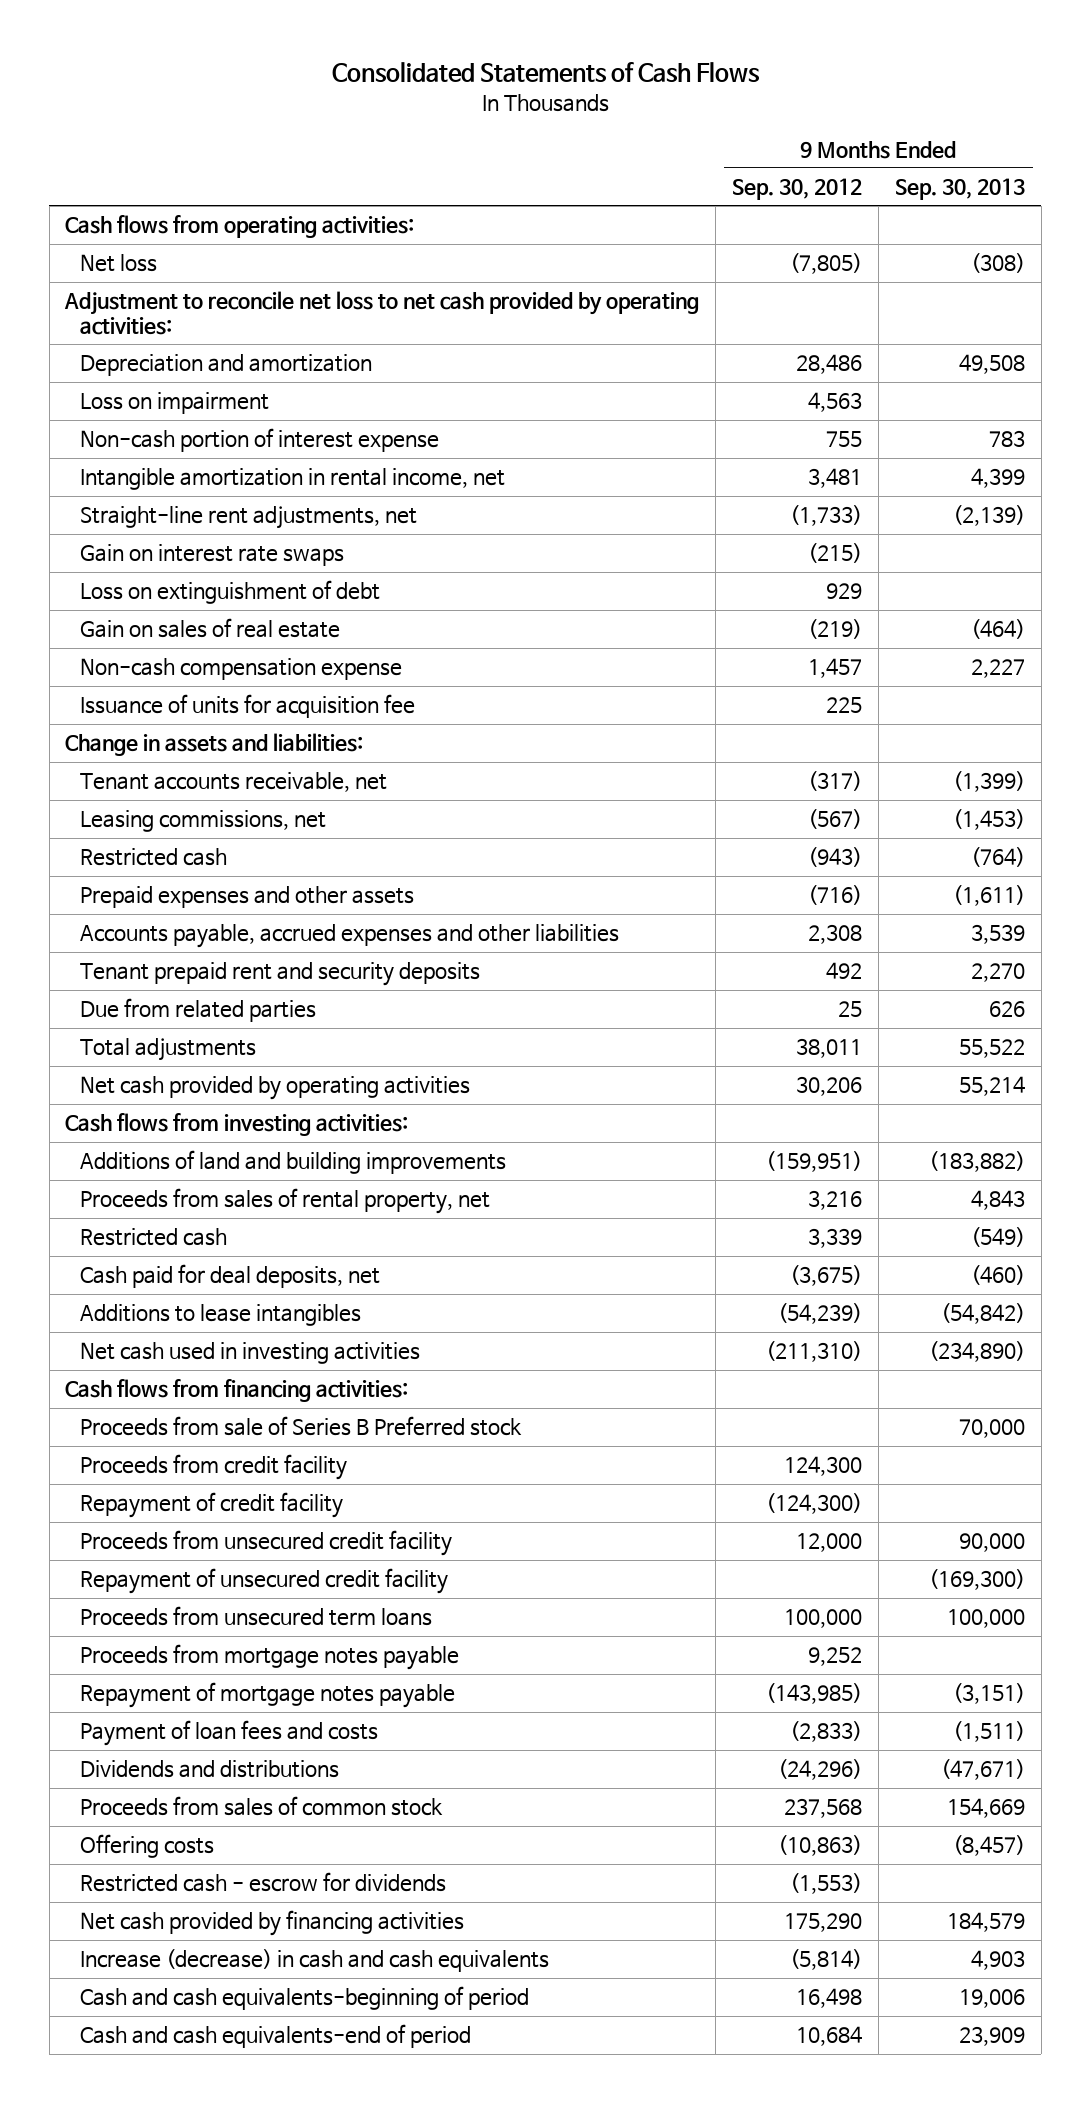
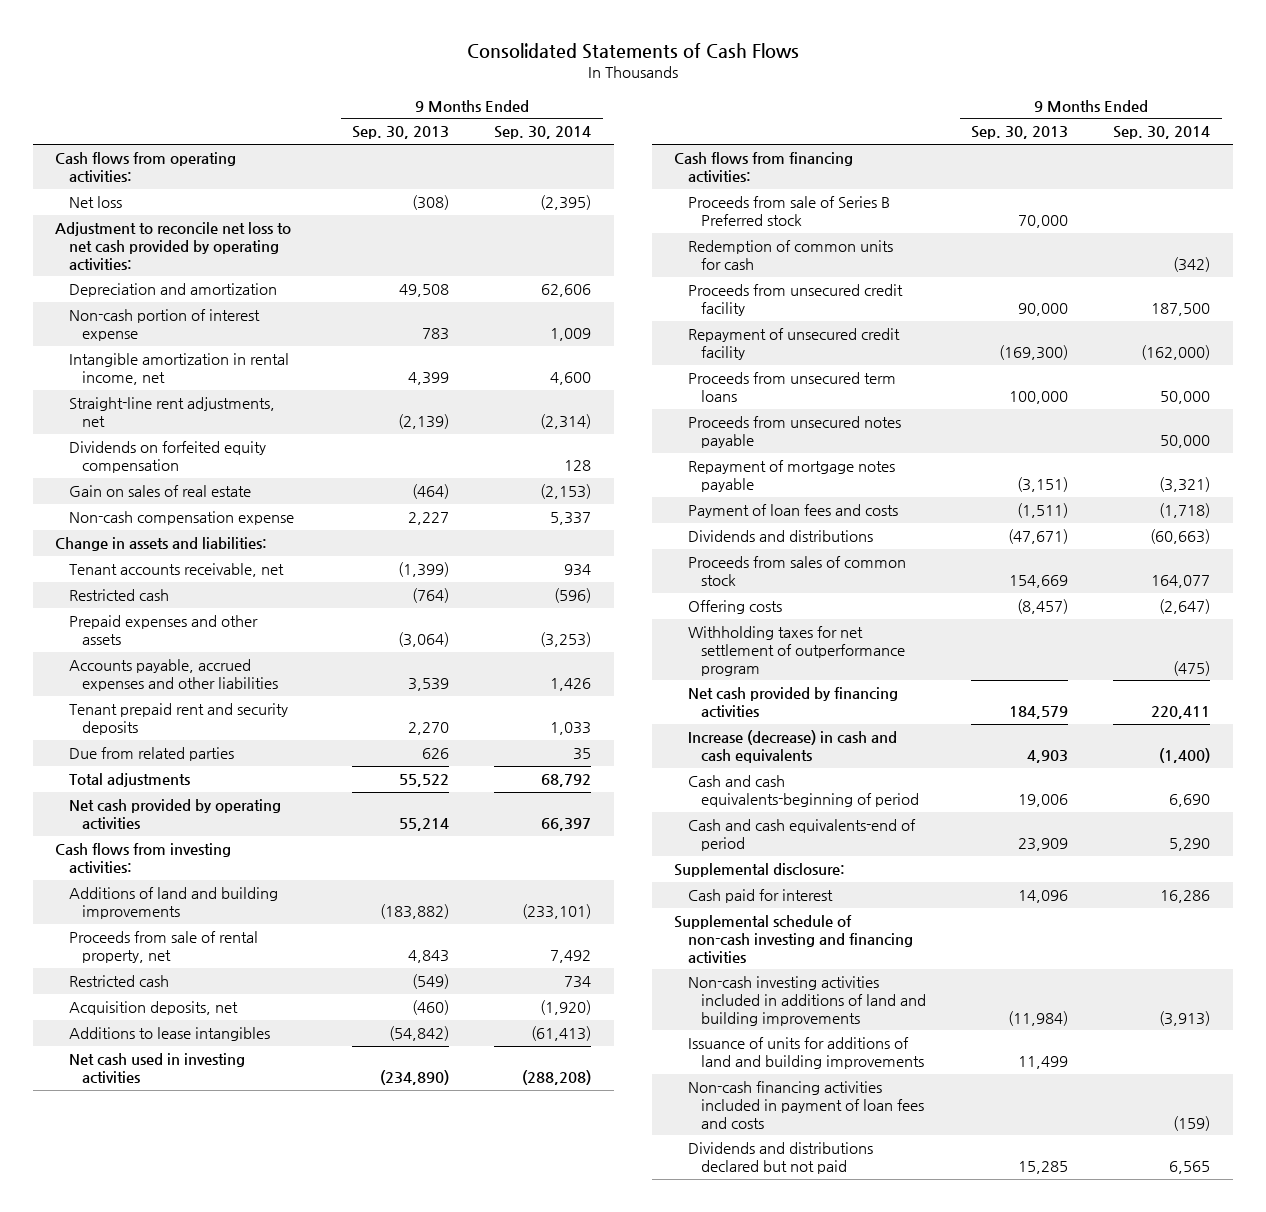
- | 9 Months Ended Sep. 30, 2012 | 9 Months Ended Sep. 30, 2013
+ | 9 Months Ended Sep. 30, 2013 | 9 Months Ended Sep. 30, 2014
- Loss on impairment | 4,563 |
- Gain on interest rate swaps | (215) |
- Loss on extinguishment of debt | 929 |
+ Dividends on forfeited equity compensation | | 128
- Issuance of units for acquisition fee | 225 |
- Leasing commissions, net | (567) | (1,453)
- Prepaid expenses and other assets | (716) | (1,611)
+ Prepaid expenses and other assets | (3,064) | (3,253)
- Proceeds from sales of rental property, net | 3,216 | 4,843
+ Proceeds from sale of rental property, net | 4,843 | 7,492
- Cash paid for deal deposits, net | (3,675) | (460)
+ Acquisition deposits, net | (460) | (1,920)
- Proceeds from credit facility | 124,300 |
- Repayment of credit facility | (124,300) |
+ Redemption of common units for cash | | (342)
- Proceeds from mortgage notes payable | 9,252 |
+ Proceeds from unsecured notes payable | | 50,000
- Restricted cash - escrow for dividends | (1,553) |
+ Withholding taxes for net settlement of outperformance program | | (475)
+ Supplemental disclosure:
+ Cash paid for interest | 14,096 | 16,286
+ Supplemental schedule of non-cash investing and financing activities
+ Non-cash investing activities included in additions of land and building improvements | (11,984) | (3,913)
+ Issuance of units for additions of land and building improvements | 11,499 |
+ Non-cash financing activities included in payment of loan fees and costs | | (159)
+ Dividends and distributions declared but not paid | 15,285 | 6,565

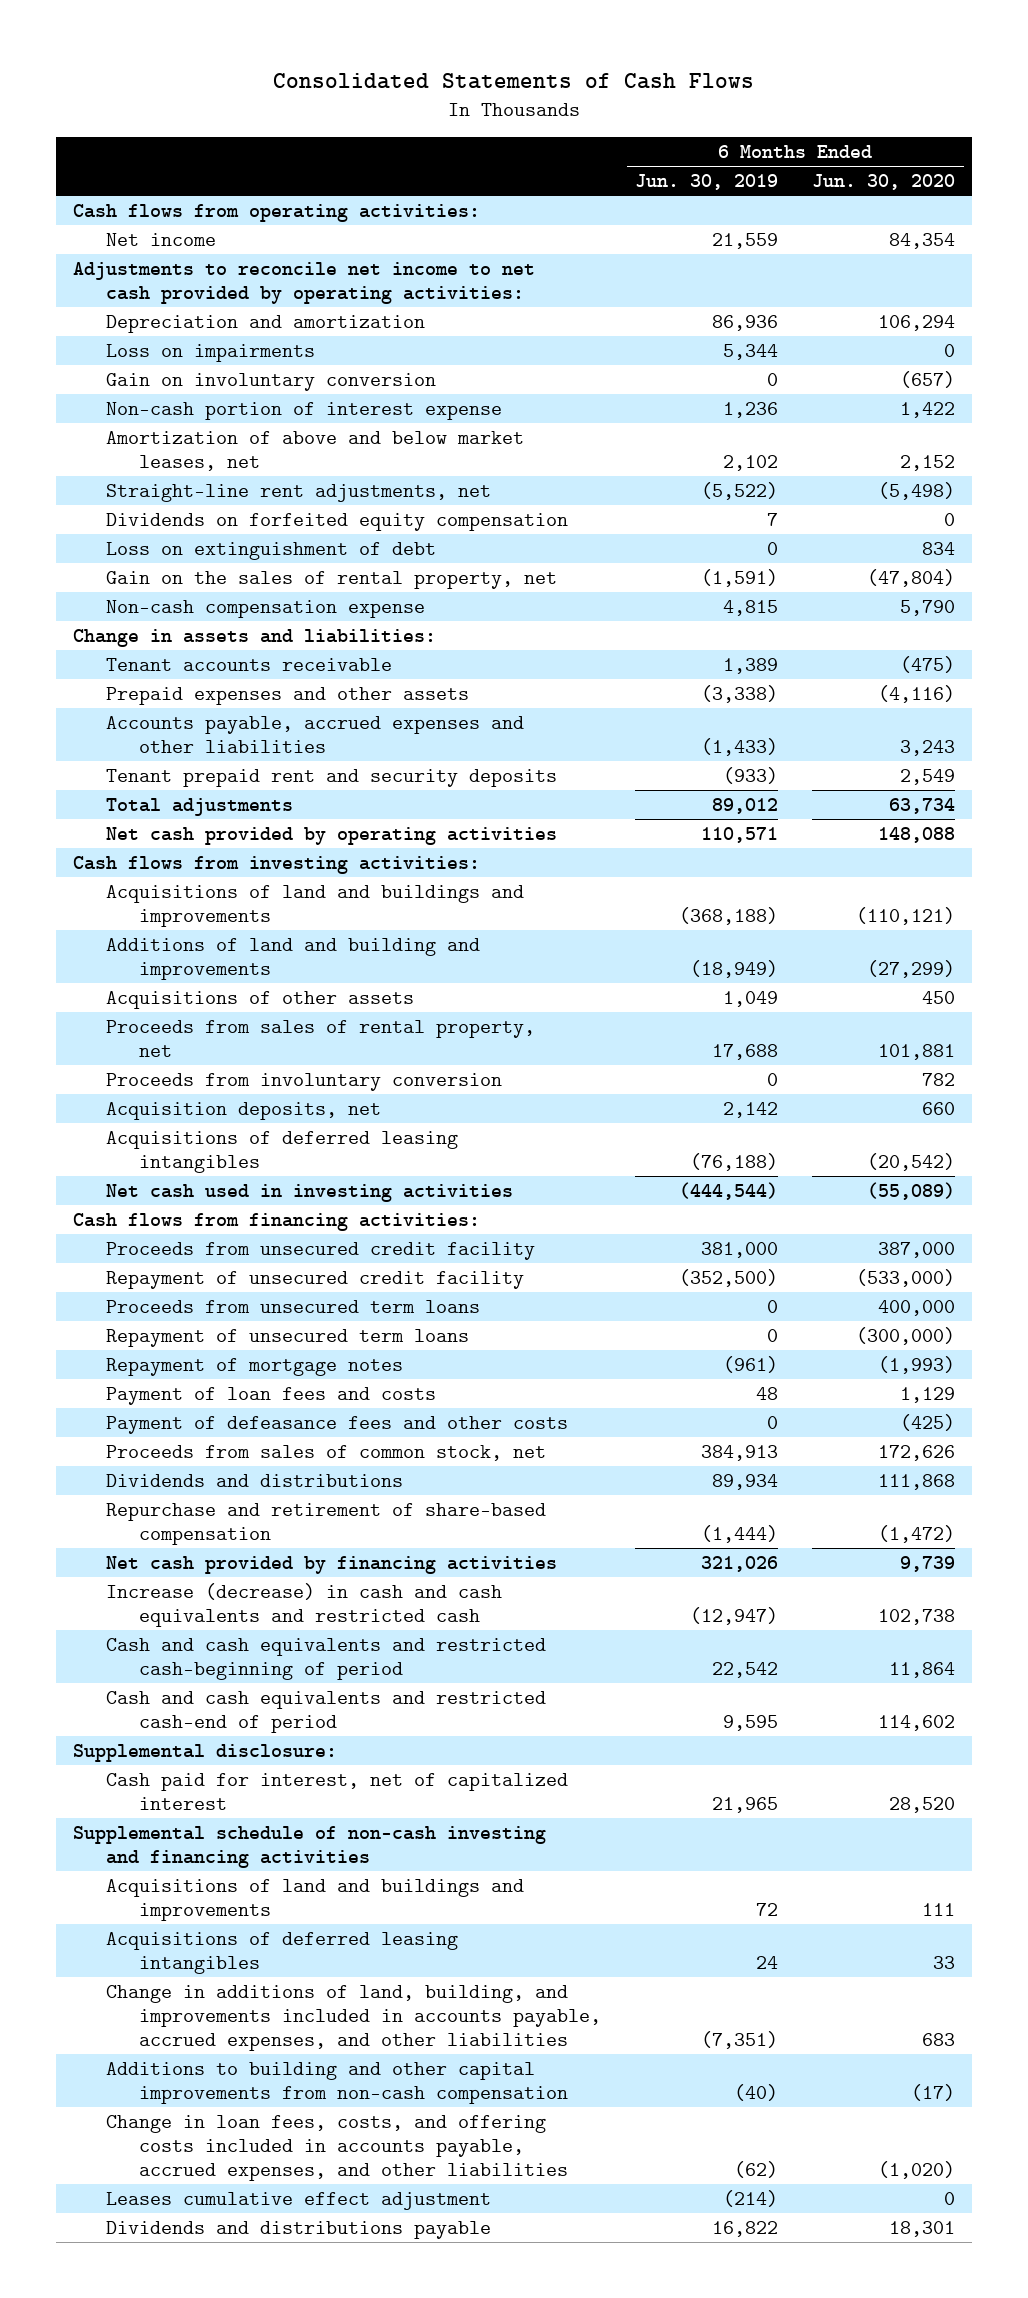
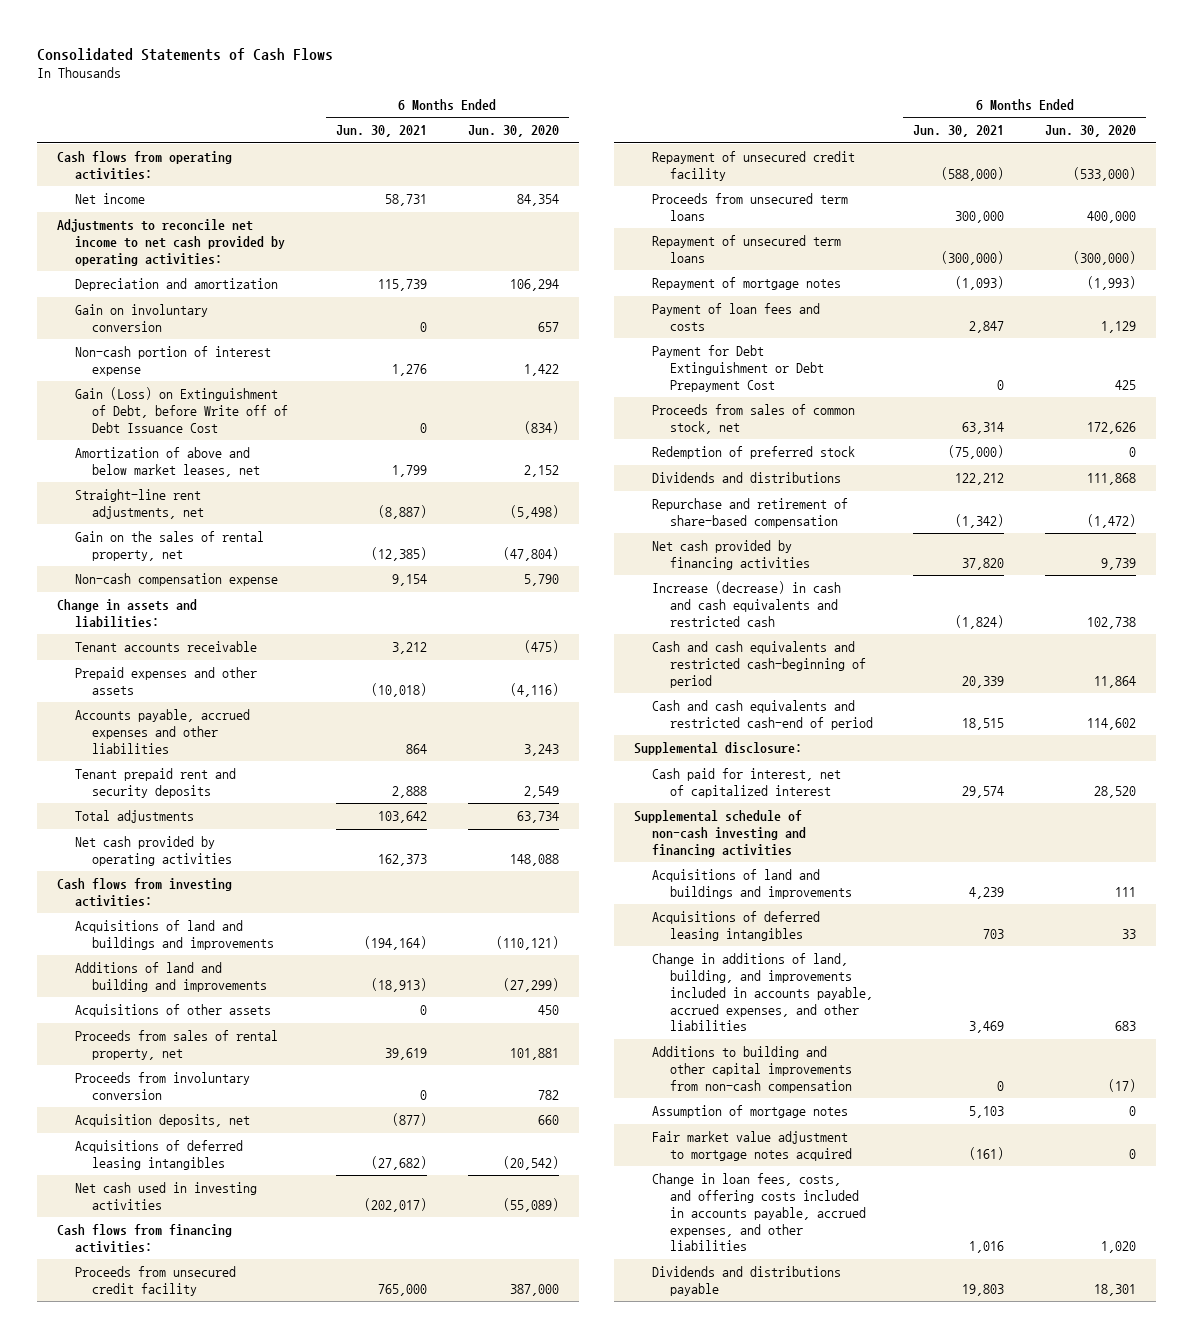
- | 6 Months Ended Jun. 30, 2019 | 6 Months Ended Jun. 30, 2020
+ | 6 Months Ended Jun. 30, 2021 | 6 Months Ended Jun. 30, 2020
- Loss on impairments | 5,344 | 0
- Gain on involuntary conversion | 0 | (657)
+ Gain on involuntary conversion | 0 | 657
+ Gain (Loss) on Extinguishment of Debt, before Write off of Debt Issuance Cost | 0 | (834)
- Dividends on forfeited equity compensation | 7 | 0
- Loss on extinguishment of debt | 0 | 834
- Payment of defeasance fees and other costs | 0 | (425)
+ Payment for Debt Extinguishment or Debt Prepayment Cost | 0 | 425
+ Redemption of preferred stock | (75,000) | 0
- Change in loan fees, costs, and offering costs included in accounts payable, accrued expenses, and other liabilities | (62) | (1,020)
- Leases cumulative effect adjustment | (214) | 0
+ Assumption of mortgage notes | 5,103 | 0
+ Fair market value adjustment to mortgage notes acquired | (161) | 0
+ Change in loan fees, costs, and offering costs included in accounts payable, accrued expenses, and other liabilities | 1,016 | 1,020

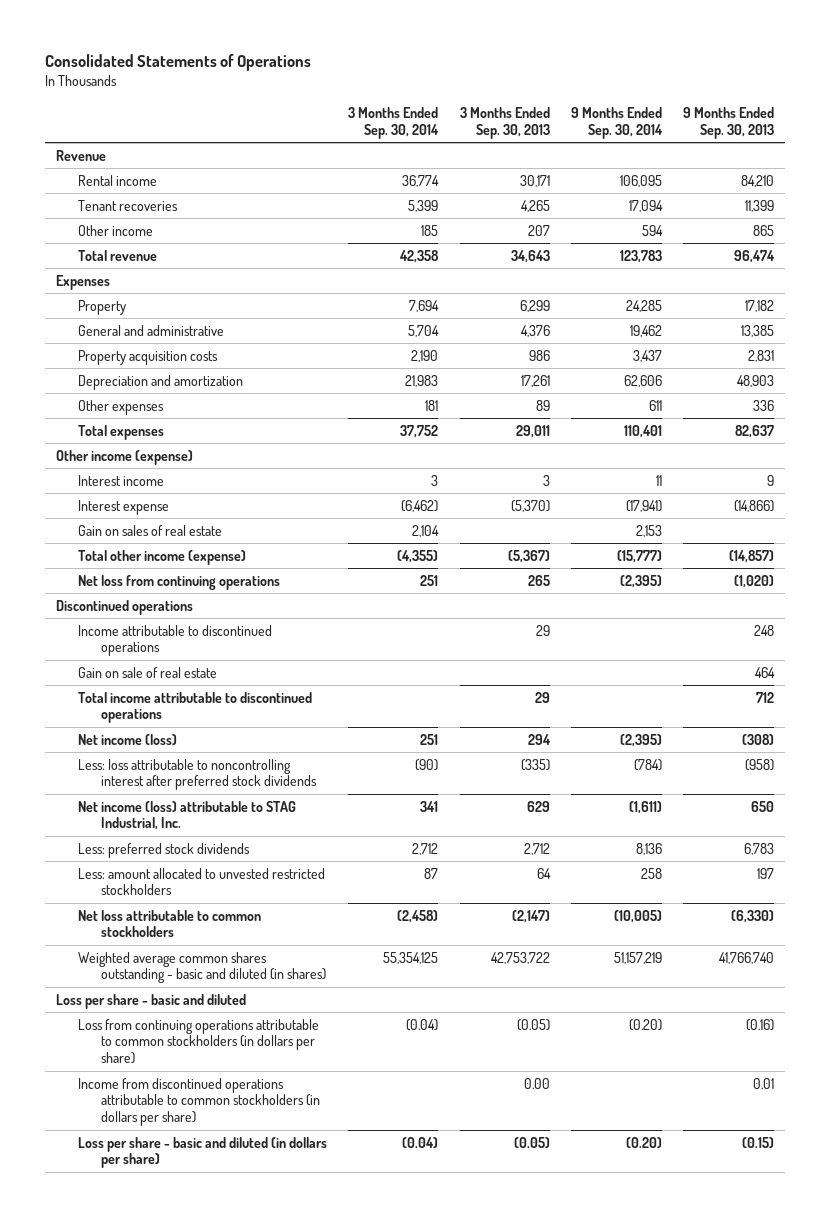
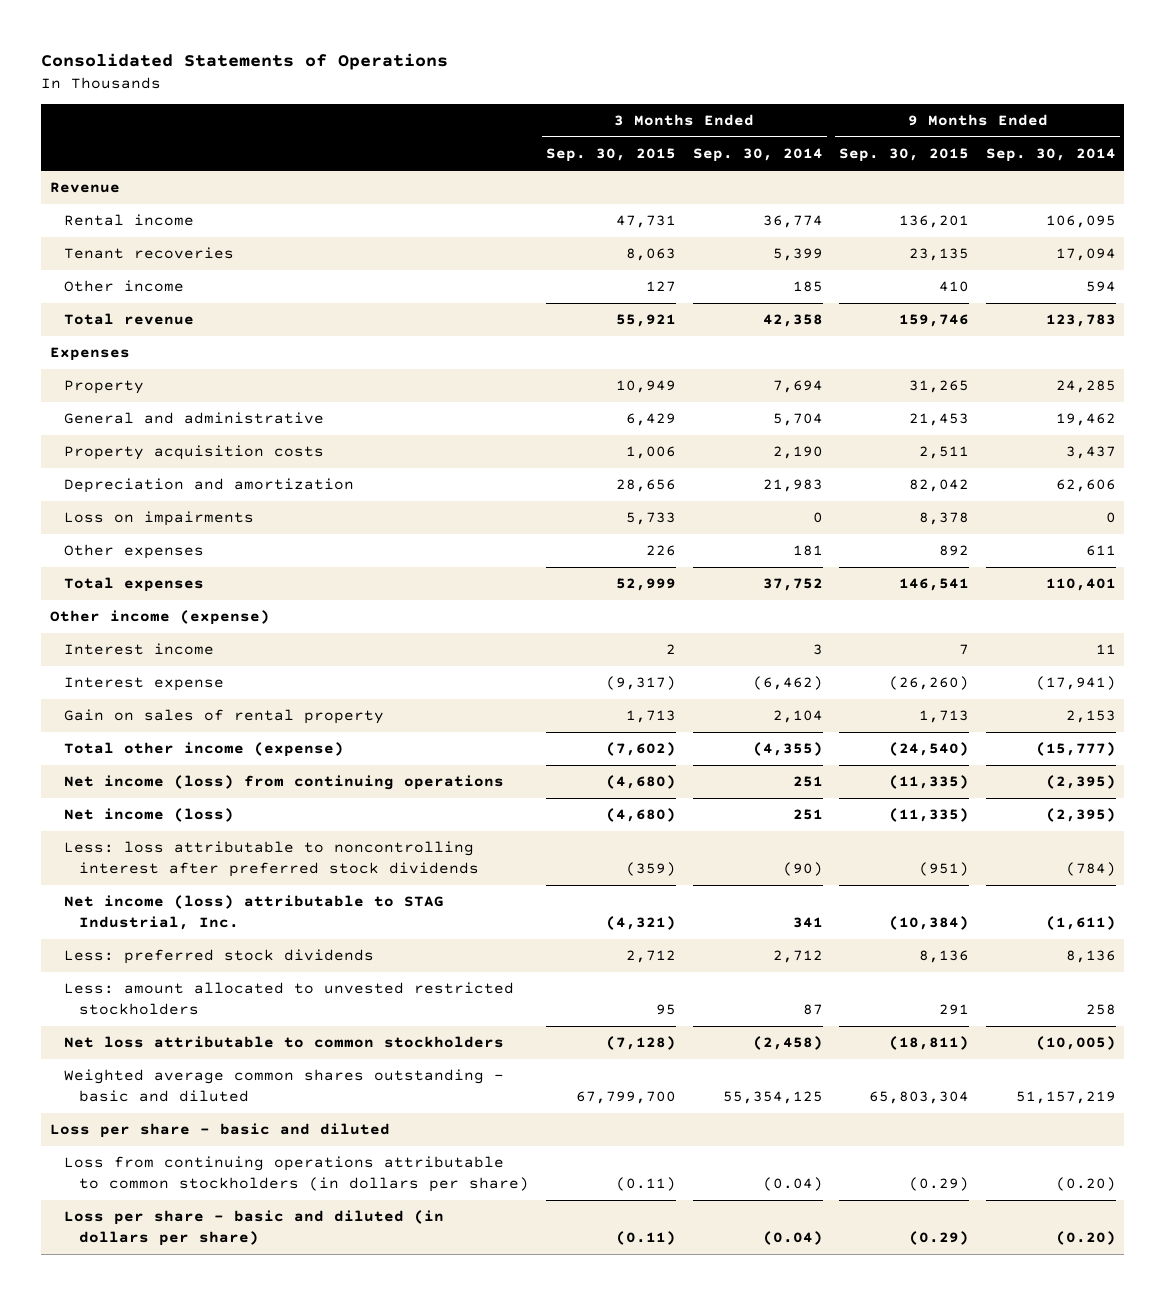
- | 3 Months Ended Sep. 30, 2014 | 3 Months Ended Sep. 30, 2013 | 9 Months Ended Sep. 30, 2014 | 9 Months Ended Sep. 30, 2013
+ | 3 Months Ended Sep. 30, 2015 | 3 Months Ended Sep. 30, 2014 | 9 Months Ended Sep. 30, 2015 | 9 Months Ended Sep. 30, 2014
+ Loss on impairments | 5,733 | 0 | 8,378 | 0
- Gain on sales of real estate | 2,104 | | 2,153 |
+ Gain on sales of rental property | 1,713 | 2,104 | 1,713 | 2,153
- Net loss from continuing operations | 251 | 265 | (2,395) | (1,020)
- Discontinued operations
- Income attributable to discontinued operations | | 29 | | 248
- Gain on sale of real estate | | | | 464
- Total income attributable to discontinued operations | | 29 | | 712
+ Net income (loss) from continuing operations | (4,680) | 251 | (11,335) | (2,395)
- Weighted average common shares outstanding - basic and diluted (in shares) | 55,354,125 | 42,753,722 | 51,157,219 | 41,766,740
+ Weighted average common shares outstanding - basic and diluted | 67,799,700 | 55,354,125 | 65,803,304 | 51,157,219
- Income from discontinued operations attributable to common stockholders (in dollars per share) | | 0.00 | | 0.01

